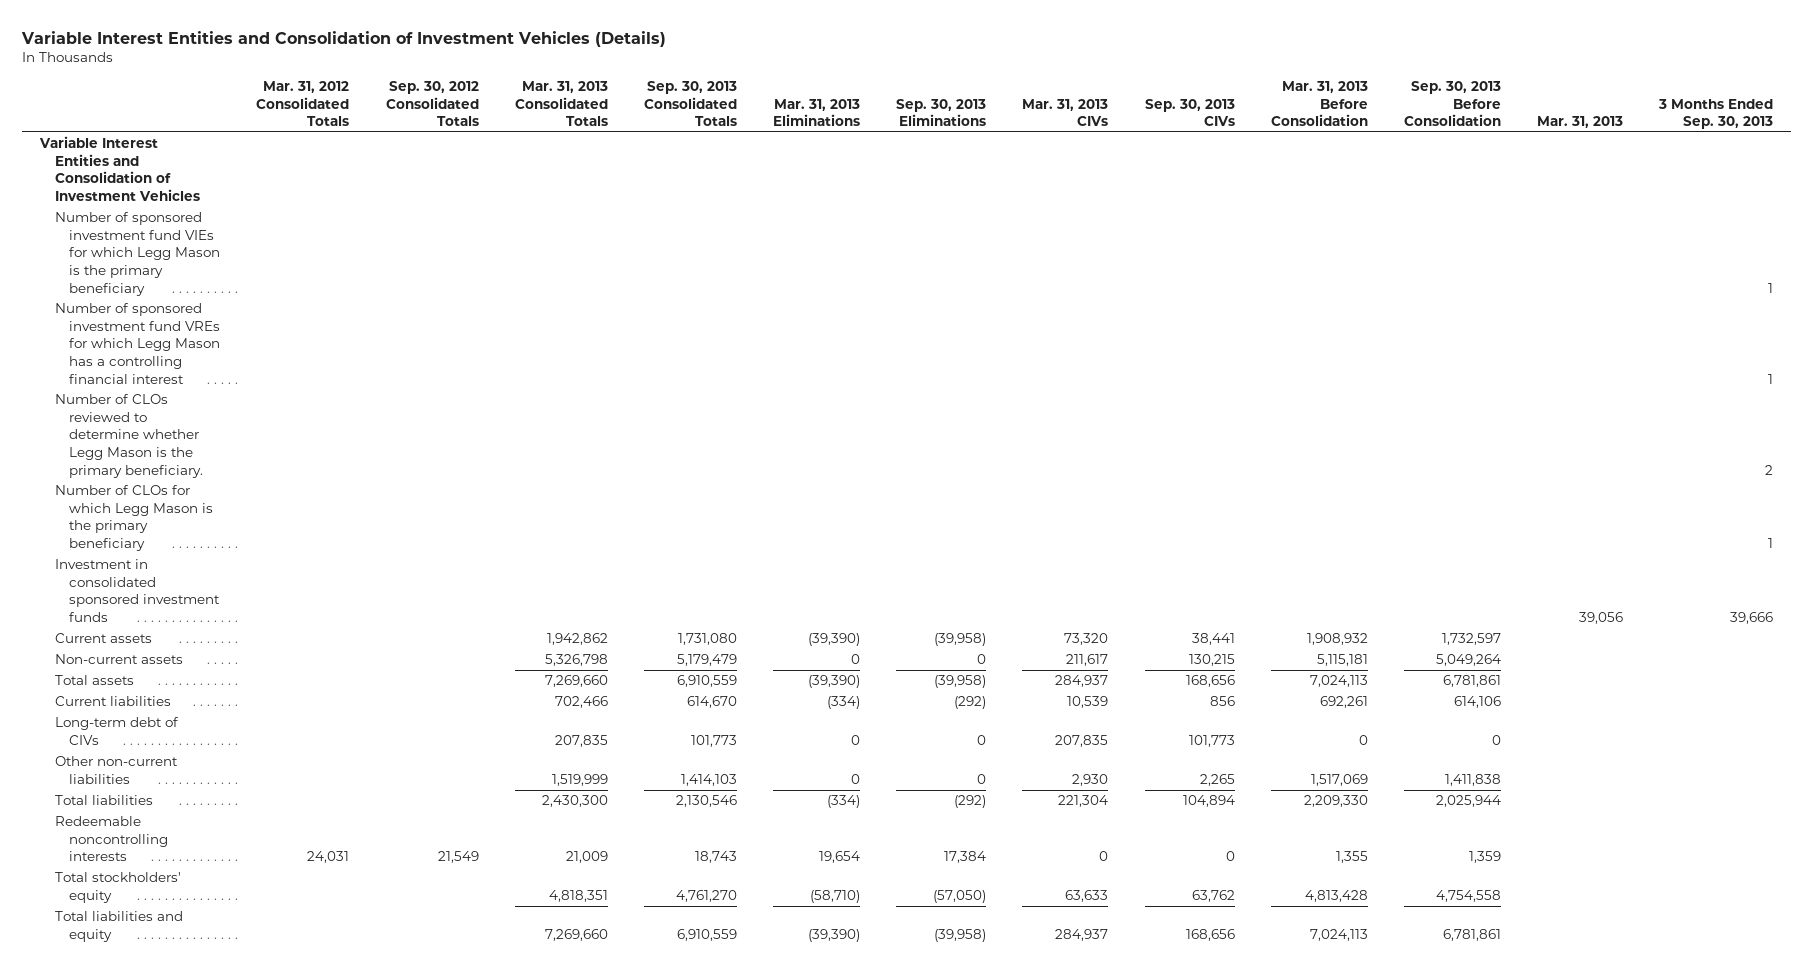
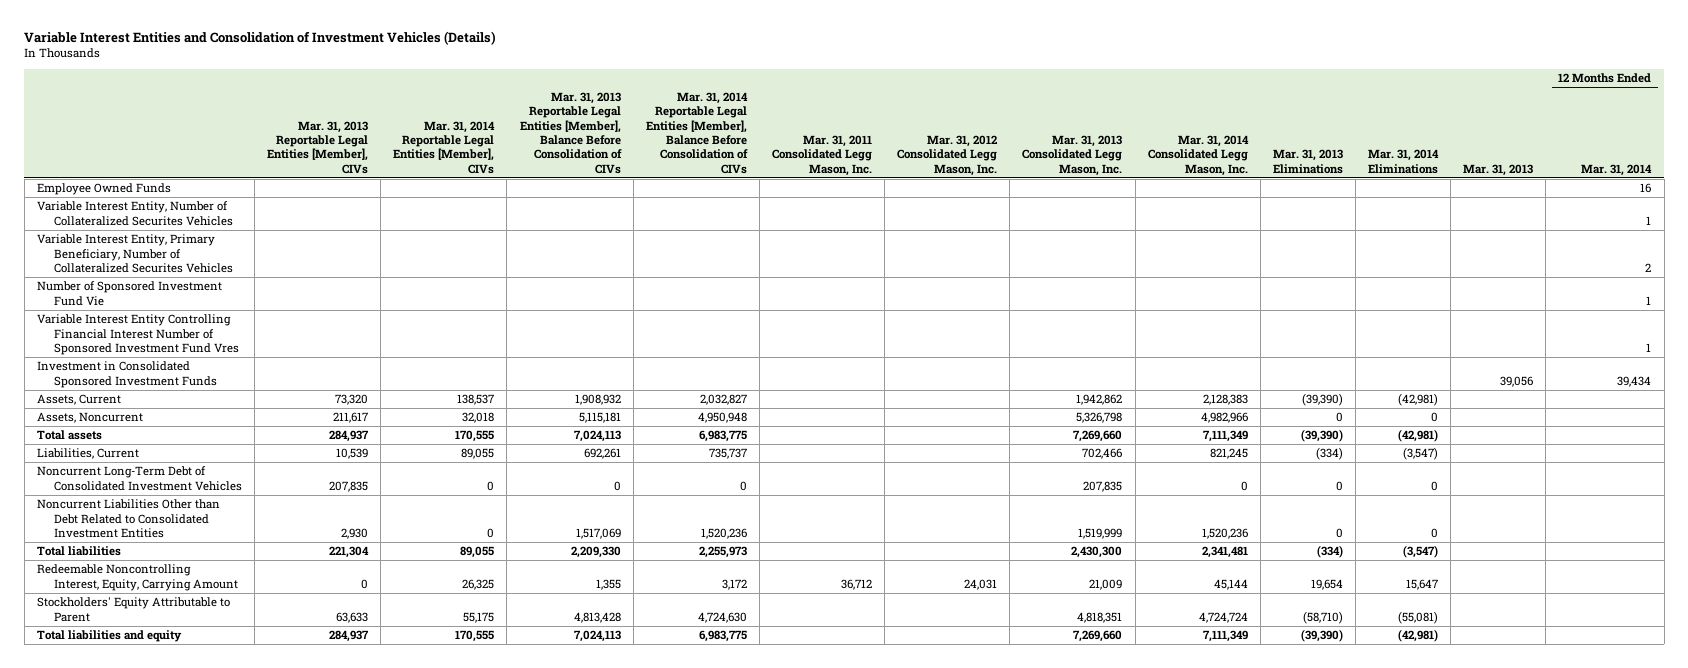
- | Mar. 31, 2012 Consolidated Totals | Sep. 30, 2012 Consolidated Totals | Mar. 31, 2013 Consolidated Totals | Sep. 30, 2013 Consolidated Totals | Mar. 31, 2013 Eliminations | Sep. 30, 2013 Eliminations | Mar. 31, 2013 CIVs | Sep. 30, 2013 CIVs | Mar. 31, 2013 Before Consolidation | Sep. 30, 2013 Before Consolidation | Mar. 31, 2013 | 3 Months Ended Sep. 30, 2013
+ | Mar. 31, 2013 Reportable Legal Entities [Member], CIVs | Mar. 31, 2014 Reportable Legal Entities [Member], CIVs | Mar. 31, 2013 Reportable Legal Entities [Member], Balance Before Consolidation of CIVs | Mar. 31, 2014 Reportable Legal Entities [Member], Balance Before Consolidation of CIVs | Mar. 31, 2011 Consolidated Legg Mason, Inc. | Mar. 31, 2012 Consolidated Legg Mason, Inc. | Mar. 31, 2013 Consolidated Legg Mason, Inc. | Mar. 31, 2014 Consolidated Legg Mason, Inc. | Mar. 31, 2013 Eliminations | Mar. 31, 2014 Eliminations | Mar. 31, 2013 | 12 Months Ended Mar. 31, 2014
- Variable Interest Entities and Consolidation of Investment Vehicles
- Number of sponsored investment fund VIEs for which Legg Mason is the primary beneficiary | | | | | | | | | | | | 1
- Number of sponsored investment fund VREs for which Legg Mason has a controlling financial interest | | | | | | | | | | | | 1
- Number of CLOs reviewed to determine whether Legg Mason is the primary beneficiary. | | | | | | | | | | | | 2
- Number of CLOs for which Legg Mason is the primary beneficiary | | | | | | | | | | | | 1
- Investment in consolidated sponsored investment funds | | | | | | | | | | | 39,056 | 39,666
- Current assets | | | 1,942,862 | 1,731,080 | (39,390) | (39,958) | 73,320 | 38,441 | 1,908,932 | 1,732,597 | |
- Non-current assets | | | 5,326,798 | 5,179,479 | 0 | 0 | 211,617 | 130,215 | 5,115,181 | 5,049,264 | |
+ Employee Owned Funds | | | | | | | | | | | | 16
+ Variable Interest Entity, Number of Collateralized Securites Vehicles | | | | | | | | | | | | 1
+ Variable Interest Entity, Primary Beneficiary, Number of Collateralized Securites Vehicles | | | | | | | | | | | | 2
+ Number of Sponsored Investment Fund Vie | | | | | | | | | | | | 1
+ Variable Interest Entity Controlling Financial Interest Number of Sponsored Investment Fund Vres | | | | | | | | | | | | 1
+ Investment in Consolidated Sponsored Investment Funds | | | | | | | | | | | 39,056 | 39,434
+ Assets, Current | 73,320 | 138,537 | 1,908,932 | 2,032,827 | | | 1,942,862 | 2,128,383 | (39,390) | (42,981) | |
+ Assets, Noncurrent | 211,617 | 32,018 | 5,115,181 | 4,950,948 | | | 5,326,798 | 4,982,966 | 0 | 0 | |
- Current liabilities | | | 702,466 | 614,670 | (334) | (292) | 10,539 | 856 | 692,261 | 614,106 | |
- Long-term debt of CIVs | | | 207,835 | 101,773 | 0 | 0 | 207,835 | 101,773 | 0 | 0 | |
- Other non-current liabilities | | | 1,519,999 | 1,414,103 | 0 | 0 | 2,930 | 2,265 | 1,517,069 | 1,411,838 | |
+ Liabilities, Current | 10,539 | 89,055 | 692,261 | 735,737 | | | 702,466 | 821,245 | (334) | (3,547) | |
+ Noncurrent Long-Term Debt of Consolidated Investment Vehicles | 207,835 | 0 | 0 | 0 | | | 207,835 | 0 | 0 | 0 | |
+ Noncurrent Liabilities Other than Debt Related to Consolidated Investment Entities | 2,930 | 0 | 1,517,069 | 1,520,236 | | | 1,519,999 | 1,520,236 | 0 | 0 | |
- Redeemable noncontrolling interests | 24,031 | 21,549 | 21,009 | 18,743 | 19,654 | 17,384 | 0 | 0 | 1,355 | 1,359 | |
- Total stockholders' equity | | | 4,818,351 | 4,761,270 | (58,710) | (57,050) | 63,633 | 63,762 | 4,813,428 | 4,754,558 | |
+ Redeemable Noncontrolling Interest, Equity, Carrying Amount | 0 | 26,325 | 1,355 | 3,172 | 36,712 | 24,031 | 21,009 | 45,144 | 19,654 | 15,647 | |
+ Stockholders' Equity Attributable to Parent | 63,633 | 55,175 | 4,813,428 | 4,724,630 | | | 4,818,351 | 4,724,724 | (58,710) | (55,081) | |

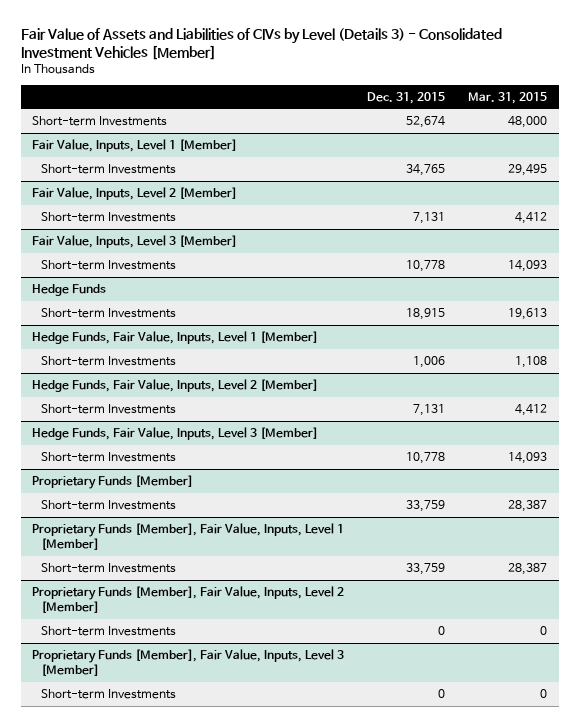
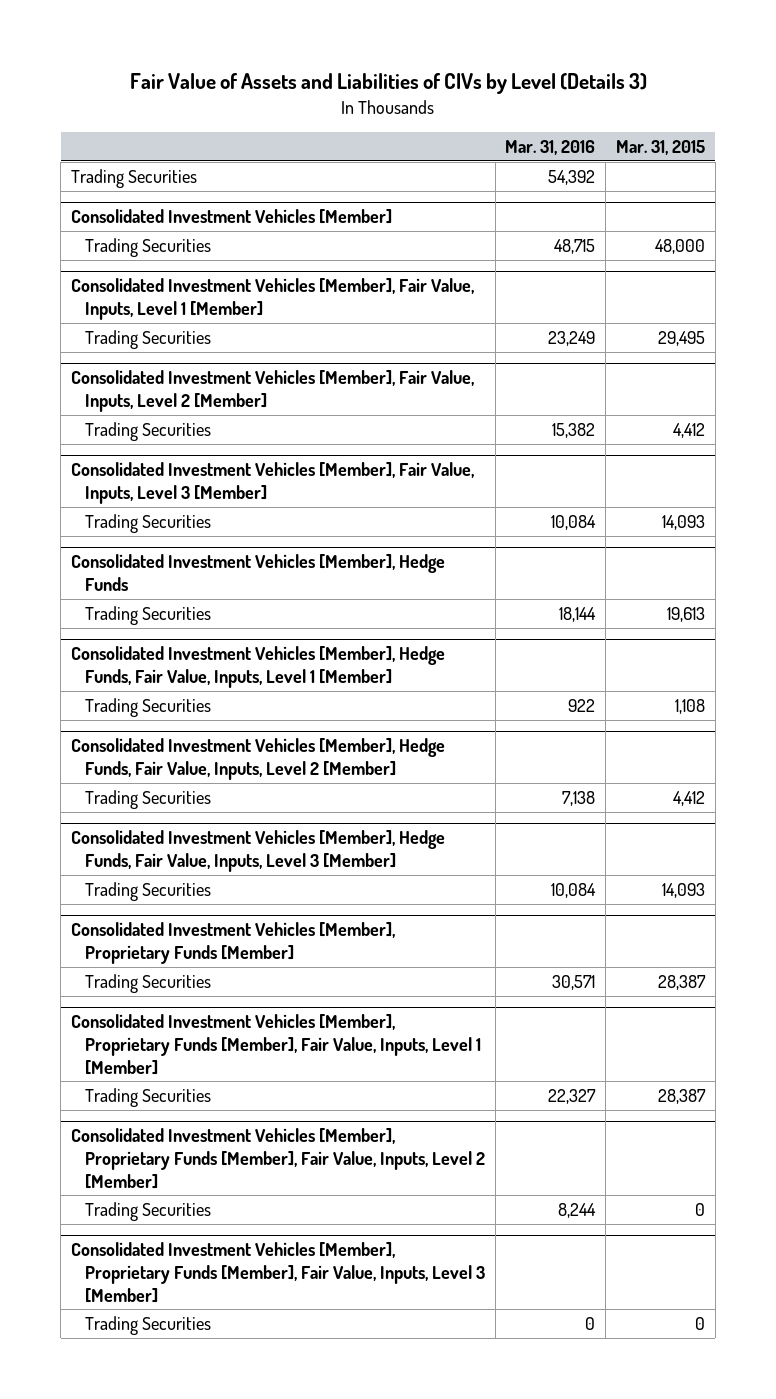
- Fair Value of Assets and Liabilities of CIVs by Level (Details 3) - Consolidated Investment Vehicles [Member]
+ Fair Value of Assets and Liabilities of CIVs by Level (Details 3)
- | Dec. 31, 2015 | Mar. 31, 2015
+ | Mar. 31, 2016 | Mar. 31, 2015
- Short-term Investments | 52,674 | 48,000
- Fair Value, Inputs, Level 1 [Member]
- Short-term Investments | 34,765 | 29,495
- Fair Value, Inputs, Level 2 [Member]
- Short-term Investments | 7,131 | 4,412
- Fair Value, Inputs, Level 3 [Member]
- Short-term Investments | 10,778 | 14,093
- Hedge Funds
- Short-term Investments | 18,915 | 19,613
- Hedge Funds, Fair Value, Inputs, Level 1 [Member]
- Short-term Investments | 1,006 | 1,108
- Hedge Funds, Fair Value, Inputs, Level 2 [Member]
- Short-term Investments | 7,131 | 4,412
- Hedge Funds, Fair Value, Inputs, Level 3 [Member]
- Short-term Investments | 10,778 | 14,093
- Proprietary Funds [Member]
- Short-term Investments | 33,759 | 28,387
- Proprietary Funds [Member], Fair Value, Inputs, Level 1 [Member]
- Short-term Investments | 33,759 | 28,387
- Proprietary Funds [Member], Fair Value, Inputs, Level 2 [Member]
- Short-term Investments | 0 | 0
- Proprietary Funds [Member], Fair Value, Inputs, Level 3 [Member]
- Short-term Investments | 0 | 0
+ Trading Securities | 54,392 |
+ Consolidated Investment Vehicles [Member]
+ Trading Securities | 48,715 | 48,000
+ Consolidated Investment Vehicles [Member], Fair Value, Inputs, Level 1 [Member]
+ Trading Securities | 23,249 | 29,495
+ Consolidated Investment Vehicles [Member], Fair Value, Inputs, Level 2 [Member]
+ Trading Securities | 15,382 | 4,412
+ Consolidated Investment Vehicles [Member], Fair Value, Inputs, Level 3 [Member]
+ Trading Securities | 10,084 | 14,093
+ Consolidated Investment Vehicles [Member], Hedge Funds
+ Trading Securities | 18,144 | 19,613
+ Consolidated Investment Vehicles [Member], Hedge Funds, Fair Value, Inputs, Level 1 [Member]
+ Trading Securities | 922 | 1,108
+ Consolidated Investment Vehicles [Member], Hedge Funds, Fair Value, Inputs, Level 2 [Member]
+ Trading Securities | 7,138 | 4,412
+ Consolidated Investment Vehicles [Member], Hedge Funds, Fair Value, Inputs, Level 3 [Member]
+ Trading Securities | 10,084 | 14,093
+ Consolidated Investment Vehicles [Member], Proprietary Funds [Member]
+ Trading Securities | 30,571 | 28,387
+ Consolidated Investment Vehicles [Member], Proprietary Funds [Member], Fair Value, Inputs, Level 1 [Member]
+ Trading Securities | 22,327 | 28,387
+ Consolidated Investment Vehicles [Member], Proprietary Funds [Member], Fair Value, Inputs, Level 2 [Member]
+ Trading Securities | 8,244 | 0
+ Consolidated Investment Vehicles [Member], Proprietary Funds [Member], Fair Value, Inputs, Level 3 [Member]
+ Trading Securities | 0 | 0

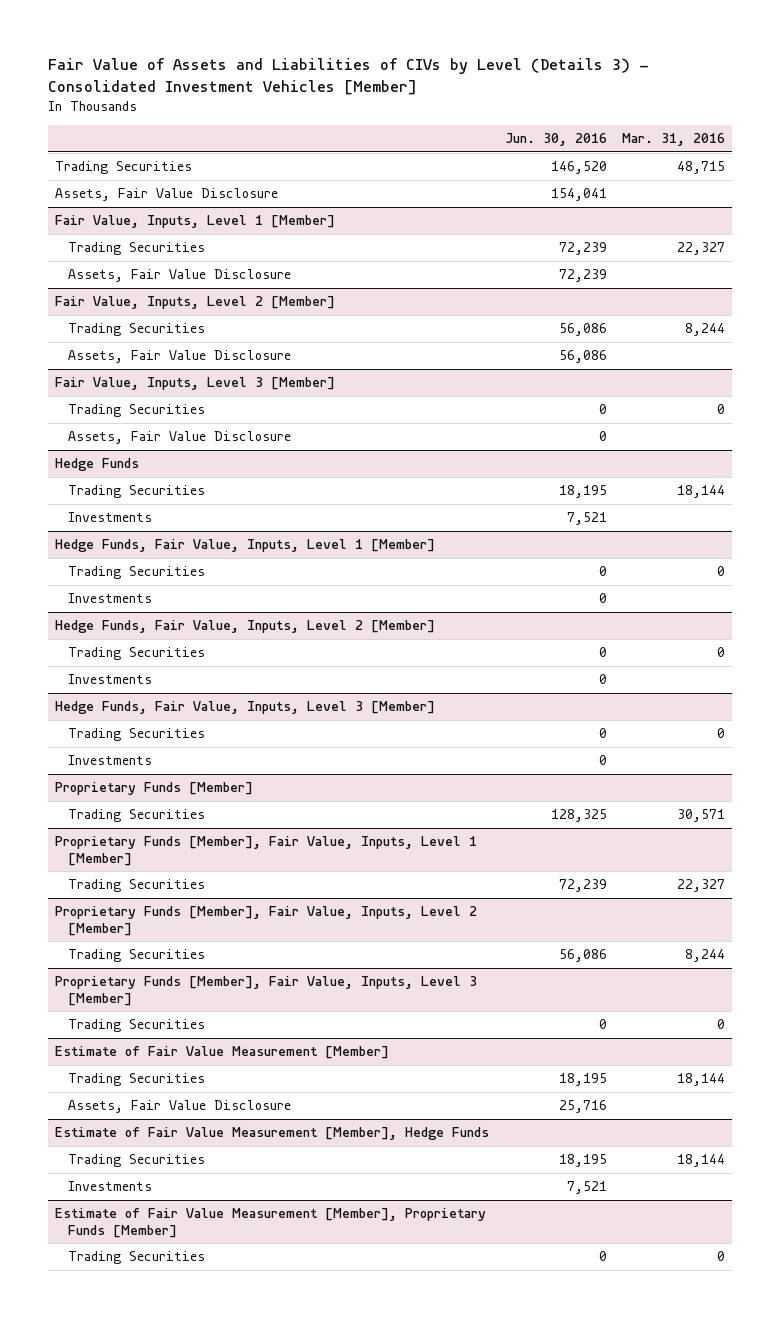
- Fair Value of Assets and Liabilities of CIVs by Level (Details 3)
+ Fair Value of Assets and Liabilities of CIVs by Level (Details 3) - Consolidated Investment Vehicles [Member]
- | Mar. 31, 2016 | Mar. 31, 2015
+ | Jun. 30, 2016 | Mar. 31, 2016
- Trading Securities | 54,392 |
- Consolidated Investment Vehicles [Member]
- Consolidated Investment Vehicles [Member], Fair Value, Inputs, Level 1 [Member]
- Trading Securities | 23,249 | 29,495
- Consolidated Investment Vehicles [Member], Fair Value, Inputs, Level 2 [Member]
- Trading Securities | 15,382 | 4,412
- Consolidated Investment Vehicles [Member], Fair Value, Inputs, Level 3 [Member]
- Trading Securities | 10,084 | 14,093
- Consolidated Investment Vehicles [Member], Hedge Funds
+ Assets, Fair Value Disclosure | 154,041 |
+ Fair Value, Inputs, Level 1 [Member]
+ Trading Securities | 72,239 | 22,327
+ Assets, Fair Value Disclosure | 72,239 |
+ Fair Value, Inputs, Level 2 [Member]
+ Trading Securities | 56,086 | 8,244
+ Assets, Fair Value Disclosure | 56,086 |
+ Fair Value, Inputs, Level 3 [Member]
+ Trading Securities | 0 | 0
+ Assets, Fair Value Disclosure | 0 |
+ Hedge Funds
- Consolidated Investment Vehicles [Member], Hedge Funds, Fair Value, Inputs, Level 1 [Member]
- Trading Securities | 922 | 1,108
- Consolidated Investment Vehicles [Member], Hedge Funds, Fair Value, Inputs, Level 2 [Member]
- Trading Securities | 7,138 | 4,412
- Consolidated Investment Vehicles [Member], Hedge Funds, Fair Value, Inputs, Level 3 [Member]
- Trading Securities | 10,084 | 14,093
- Consolidated Investment Vehicles [Member], Proprietary Funds [Member]
+ Investments | 7,521 |
+ Hedge Funds, Fair Value, Inputs, Level 1 [Member]
+ Trading Securities | 0 | 0
+ Investments | 0 |
+ Hedge Funds, Fair Value, Inputs, Level 2 [Member]
+ Trading Securities | 0 | 0
+ Investments | 0 |
+ Hedge Funds, Fair Value, Inputs, Level 3 [Member]
+ Trading Securities | 0 | 0
+ Investments | 0 |
+ Proprietary Funds [Member]
- Consolidated Investment Vehicles [Member], Proprietary Funds [Member], Fair Value, Inputs, Level 1 [Member]
+ Proprietary Funds [Member], Fair Value, Inputs, Level 1 [Member]
- Consolidated Investment Vehicles [Member], Proprietary Funds [Member], Fair Value, Inputs, Level 2 [Member]
+ Proprietary Funds [Member], Fair Value, Inputs, Level 2 [Member]
- Consolidated Investment Vehicles [Member], Proprietary Funds [Member], Fair Value, Inputs, Level 3 [Member]
+ Proprietary Funds [Member], Fair Value, Inputs, Level 3 [Member]
+ Estimate of Fair Value Measurement [Member]
+ Trading Securities | 18,195 | 18,144
+ Assets, Fair Value Disclosure | 25,716 |
+ Estimate of Fair Value Measurement [Member], Hedge Funds
+ Trading Securities | 18,195 | 18,144
+ Investments | 7,521 |
+ Estimate of Fair Value Measurement [Member], Proprietary Funds [Member]
+ Trading Securities | 0 | 0

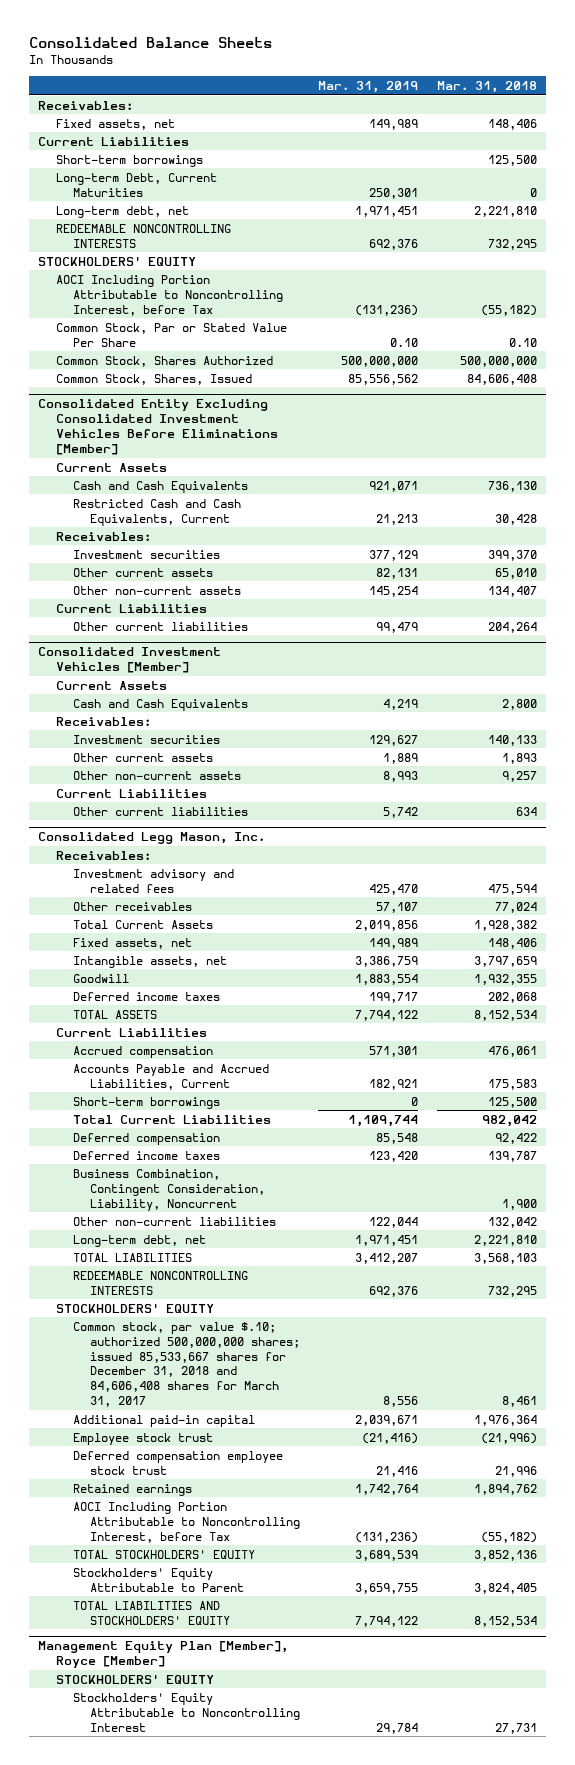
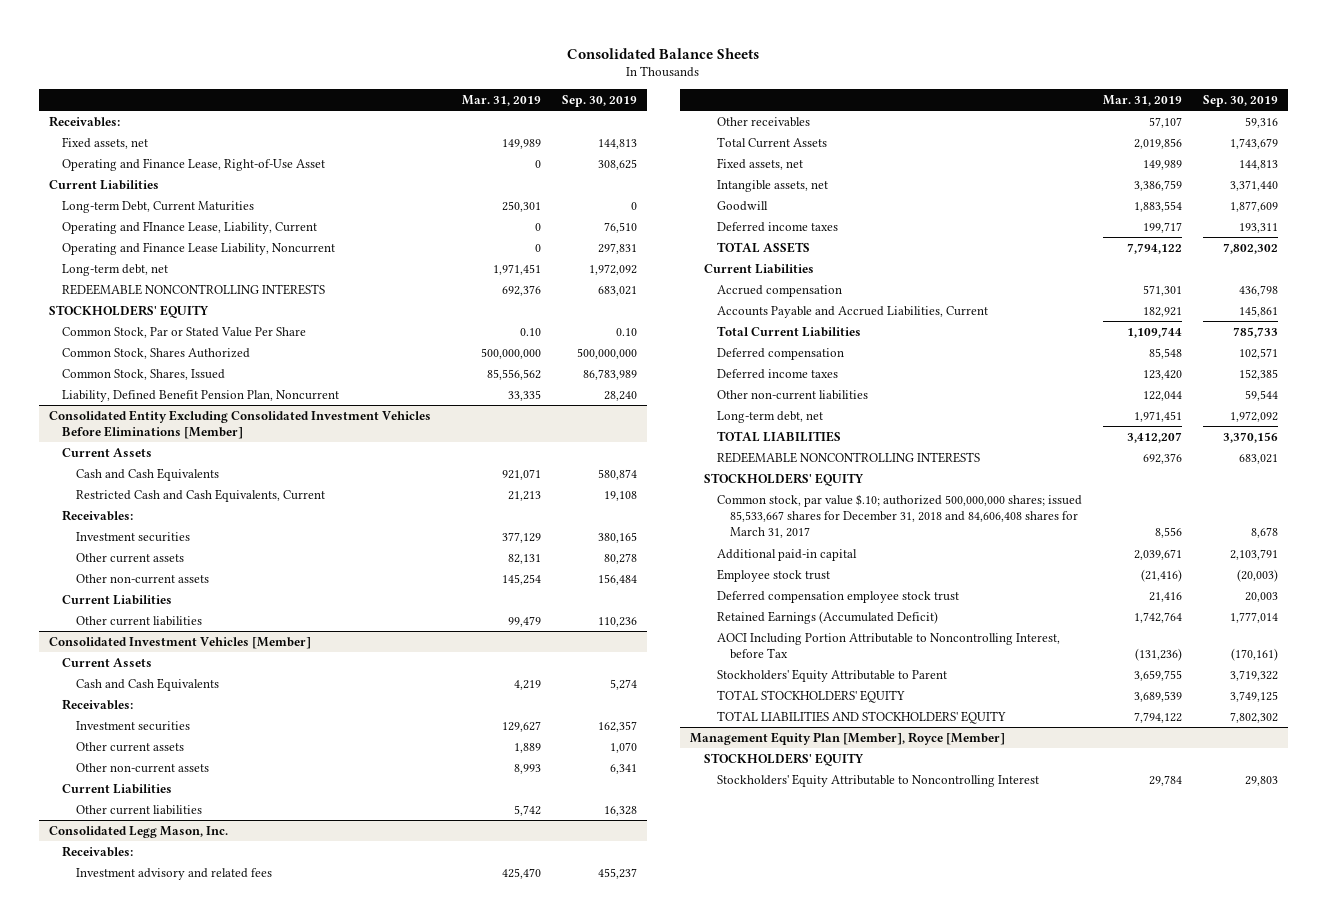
- | Mar. 31, 2019 | Mar. 31, 2018
+ | Mar. 31, 2019 | Sep. 30, 2019
+ Operating and Finance Lease, Right-of-Use Asset | 0 | 308,625
- Short-term borrowings | | 125,500
+ Operating and FInance Lease, Liability, Current | 0 | 76,510
+ Operating and Finance Lease Liability, Noncurrent | 0 | 297,831
- AOCI Including Portion Attributable to Noncontrolling Interest, before Tax | (131,236) | (55,182)
+ Liability, Defined Benefit Pension Plan, Noncurrent | 33,335 | 28,240
@ Consolidated Legg Mason, Inc.
- Short-term borrowings | 0 | 125,500
- Business Combination, Contingent Consideration, Liability, Noncurrent | | 1,900
- Retained earnings | 1,742,764 | 1,894,762
+ Retained Earnings (Accumulated Deficit) | 1,742,764 | 1,777,014
moved down: TOTAL STOCKHOLDERS' EQUITY | 3,689,539 | 3,749,125

